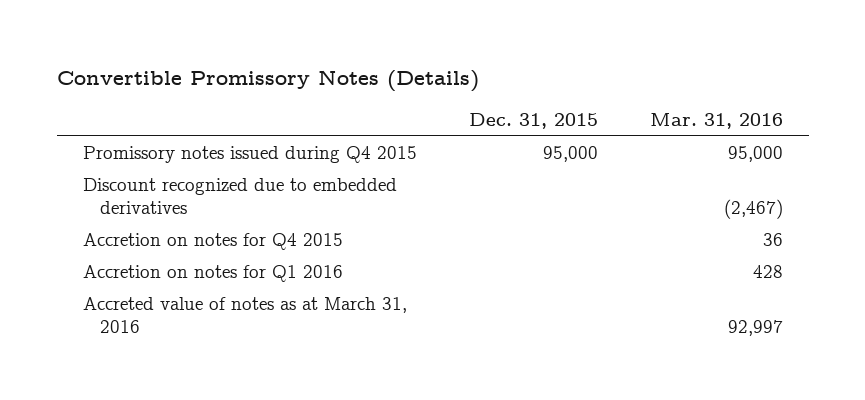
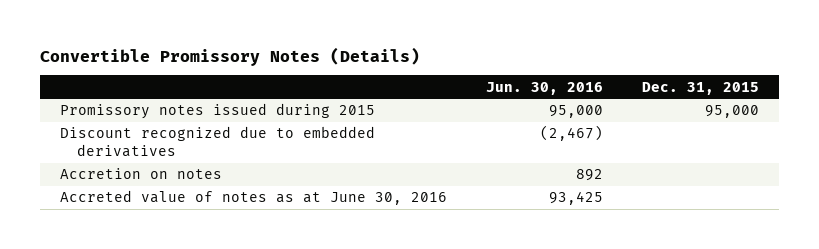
- | Dec. 31, 2015 | Mar. 31, 2016
+ | Jun. 30, 2016 | Dec. 31, 2015
- Promissory notes issued during Q4 2015 | 95,000 | 95,000
+ Promissory notes issued during 2015 | 95,000 | 95,000
- Accretion on notes for Q4 2015 | | 36
- Accretion on notes for Q1 2016 | | 428
- Accreted value of notes as at March 31, 2016 | | 92,997
+ Accretion on notes | 892 |
+ Accreted value of notes as at June 30, 2016 | 93,425 |

